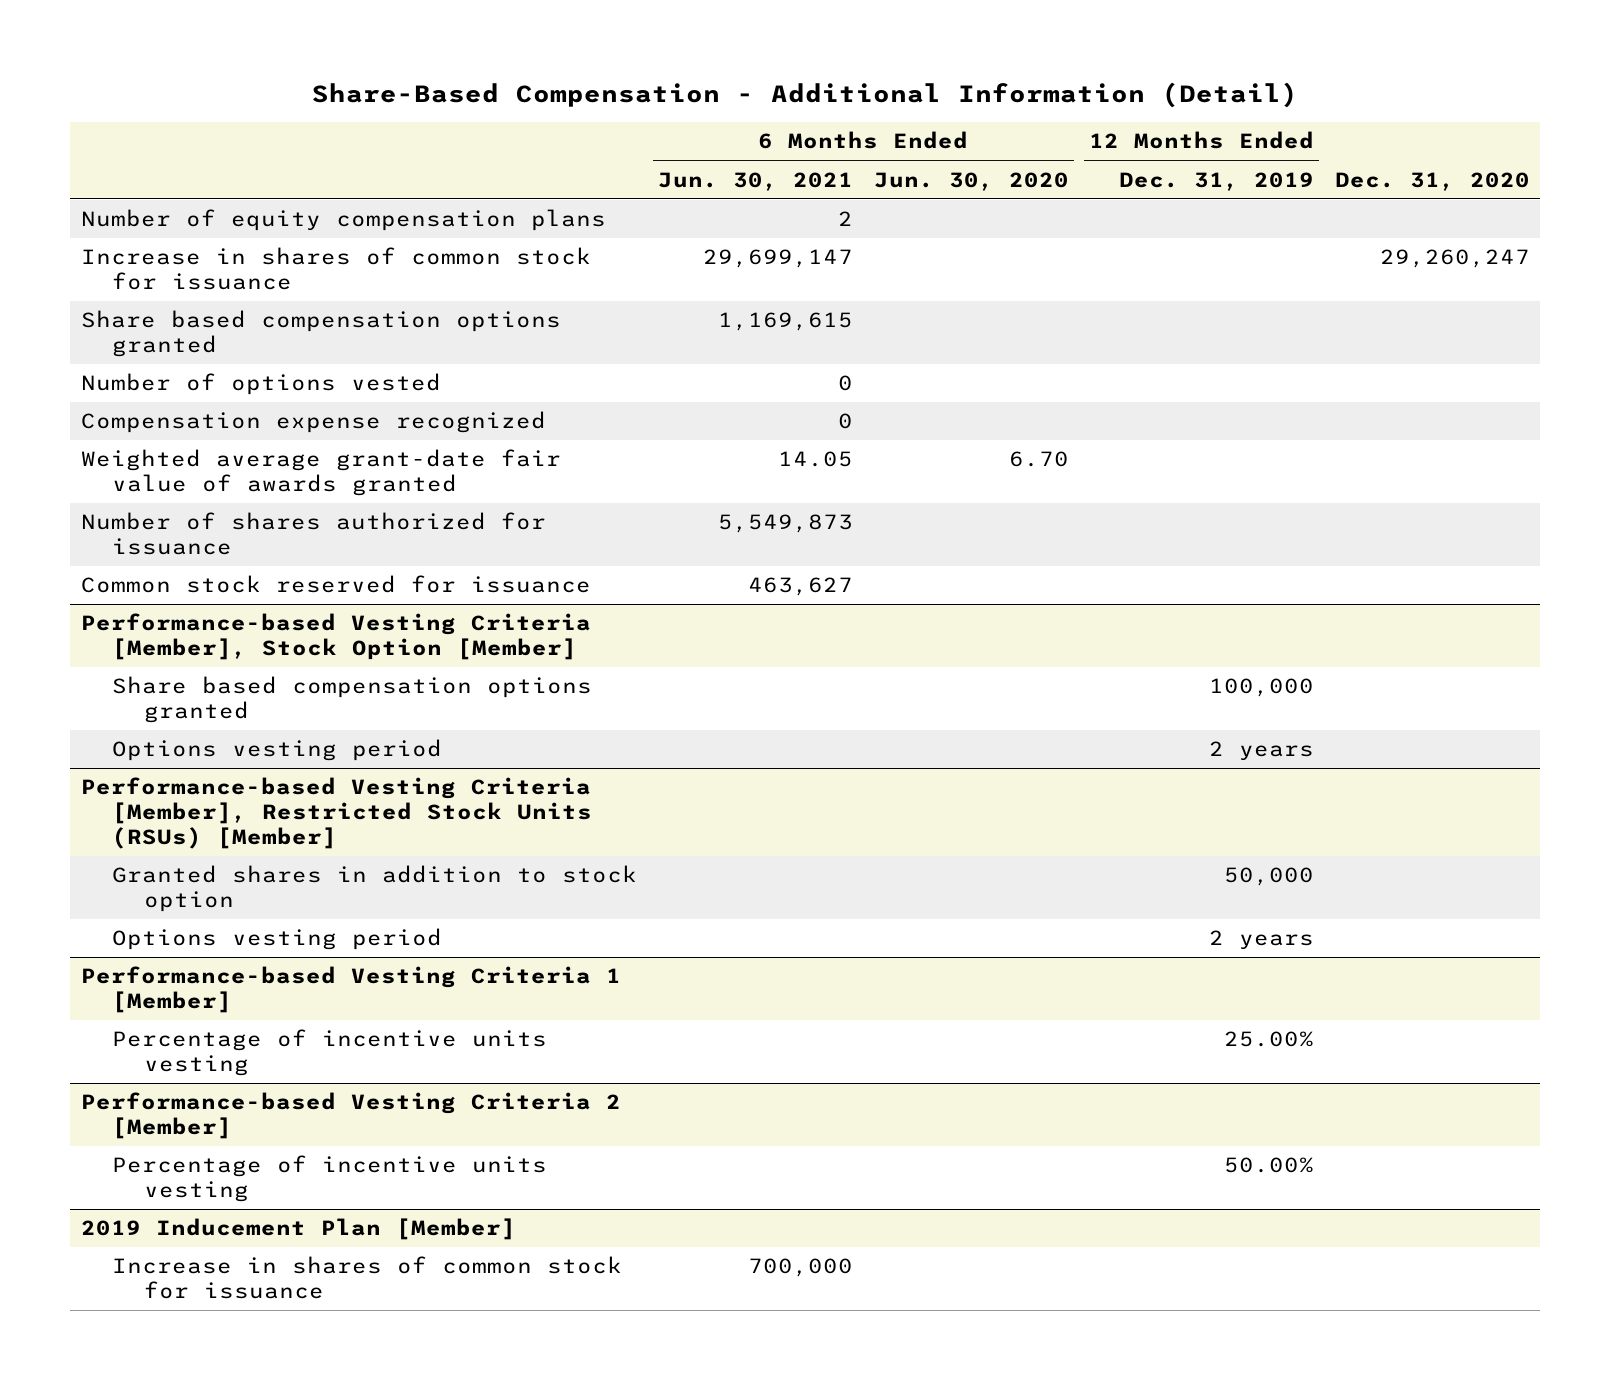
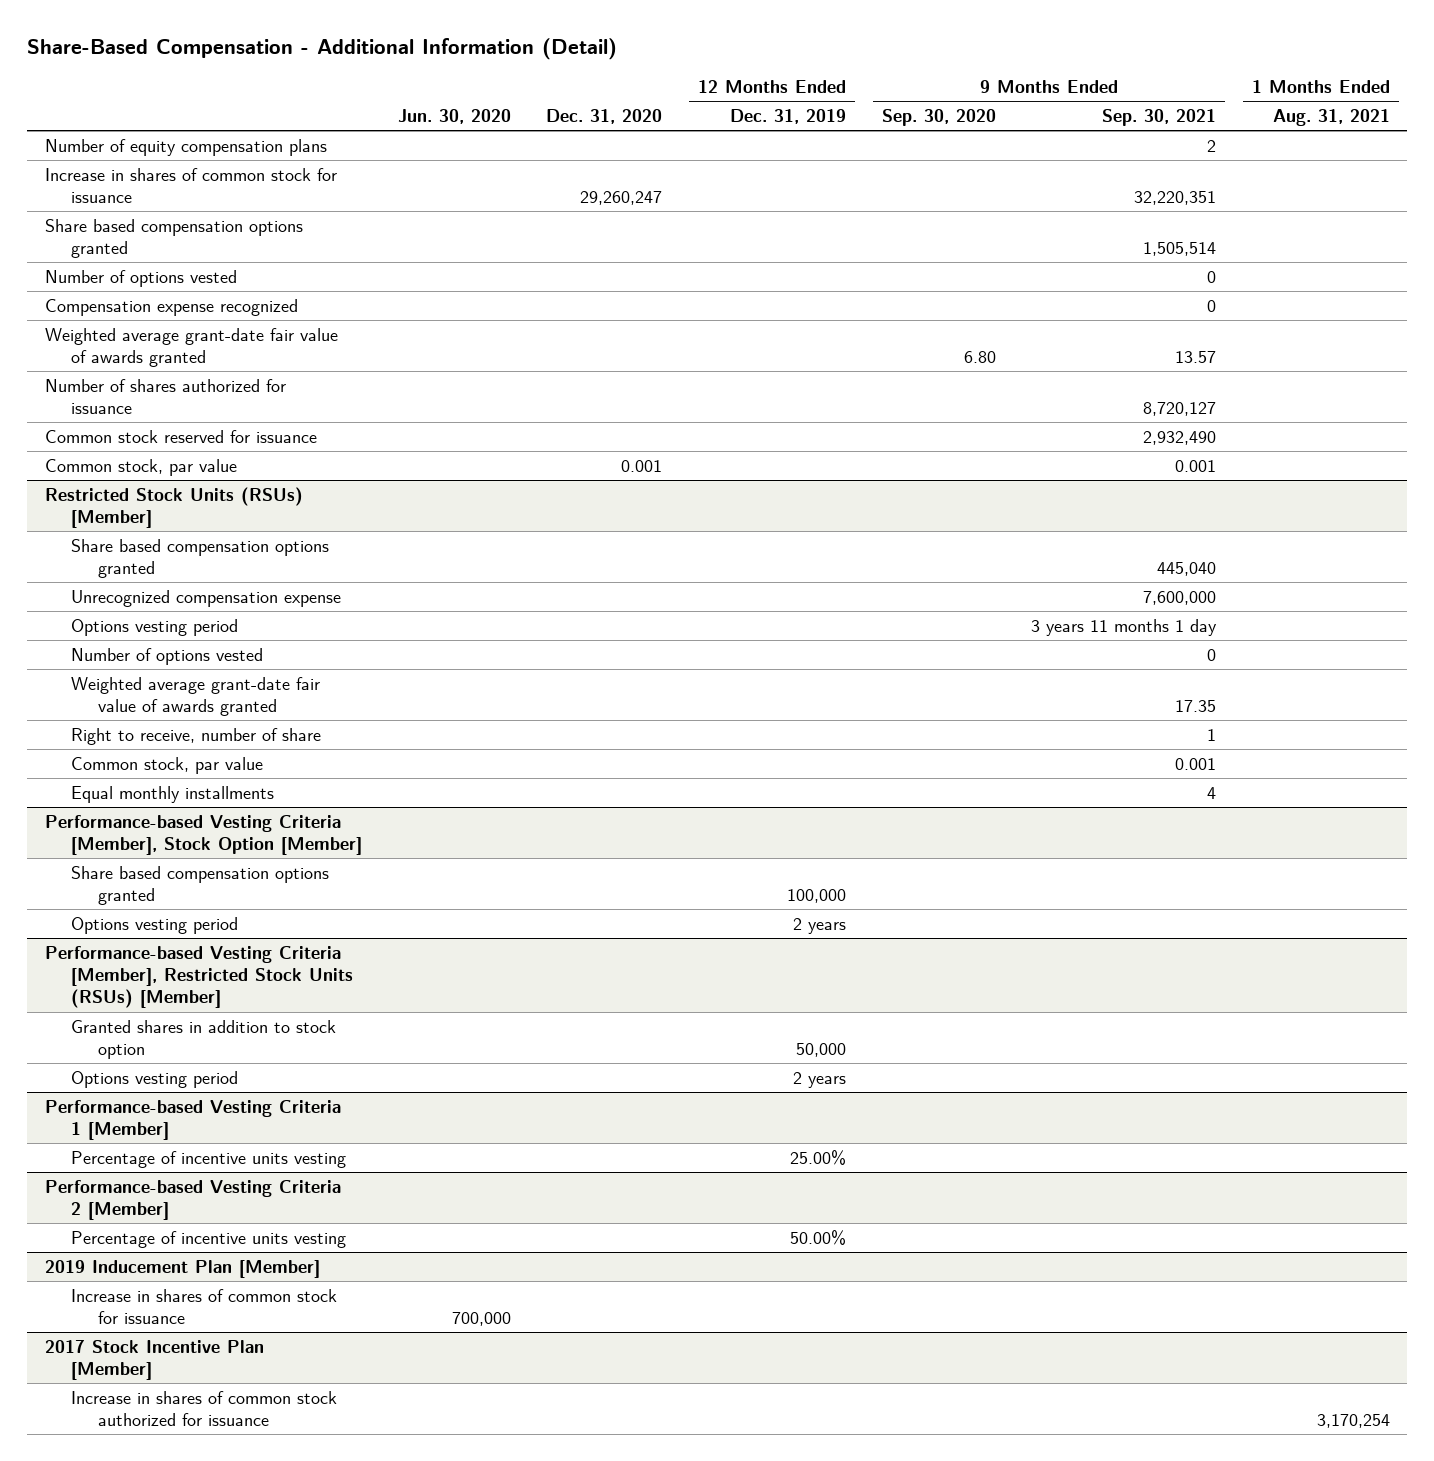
- | 6 Months Ended Jun. 30, 2021 | 6 Months Ended Jun. 30, 2020 | 12 Months Ended Dec. 31, 2019 | Dec. 31, 2020
+ | Jun. 30, 2020 | Dec. 31, 2020 | 12 Months Ended Dec. 31, 2019 | 9 Months Ended Sep. 30, 2020 | 9 Months Ended Sep. 30, 2021 | 1 Months Ended Aug. 31, 2021
+ Common stock, par value | | 0.001 | | | 0.001 |
+ Restricted Stock Units (RSUs) [Member]
+ Share based compensation options granted | | | | | 445,040 |
+ Unrecognized compensation expense | | | | | 7,600,000 |
+ Options vesting period | | | | | 3 years 11 months 1 day |
+ Number of options vested | | | | | 0 |
+ Weighted average grant-date fair value of awards granted | | | | | 17.35 |
+ Right to receive, number of share | | | | | 1 |
+ Common stock, par value | | | | | 0.001 |
+ Equal monthly installments | | | | | 4 |
+ 2017 Stock Incentive Plan [Member]
+ Increase in shares of common stock authorized for issuance | | | | | | 3,170,254

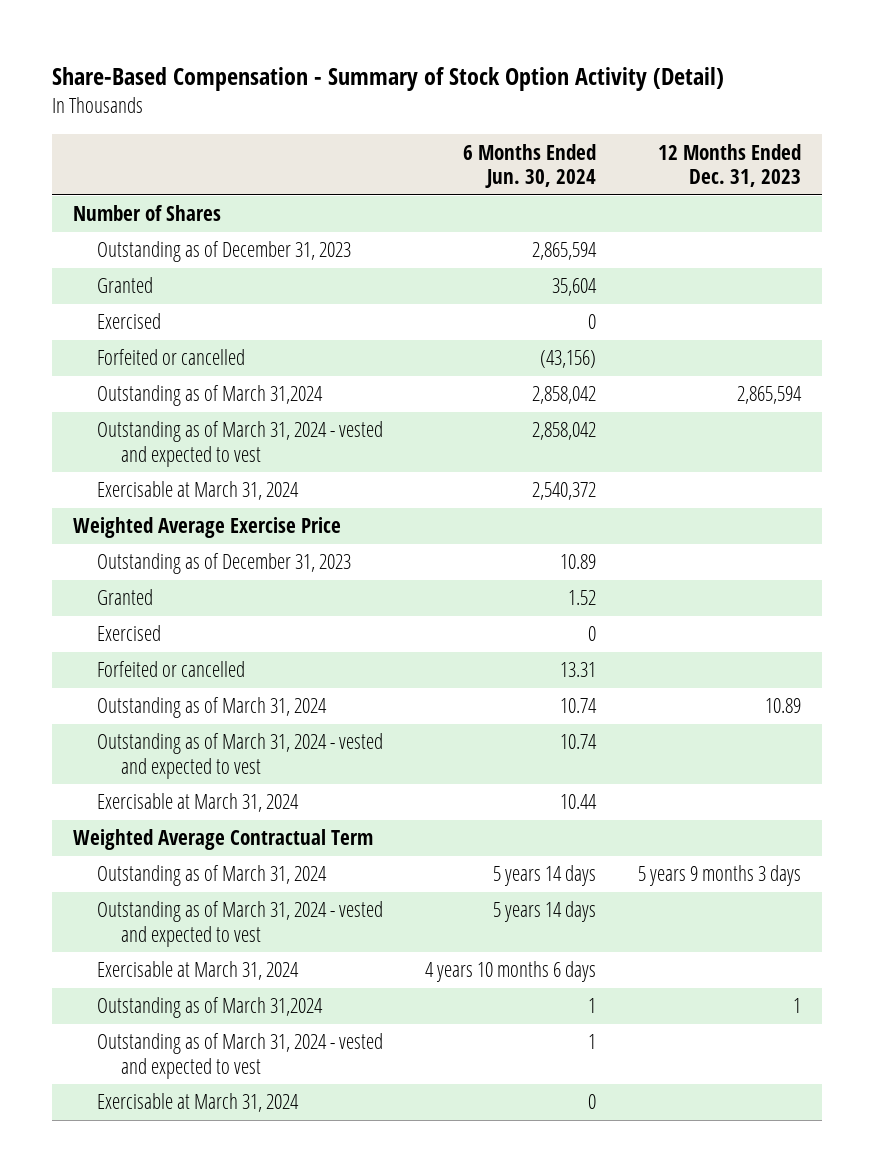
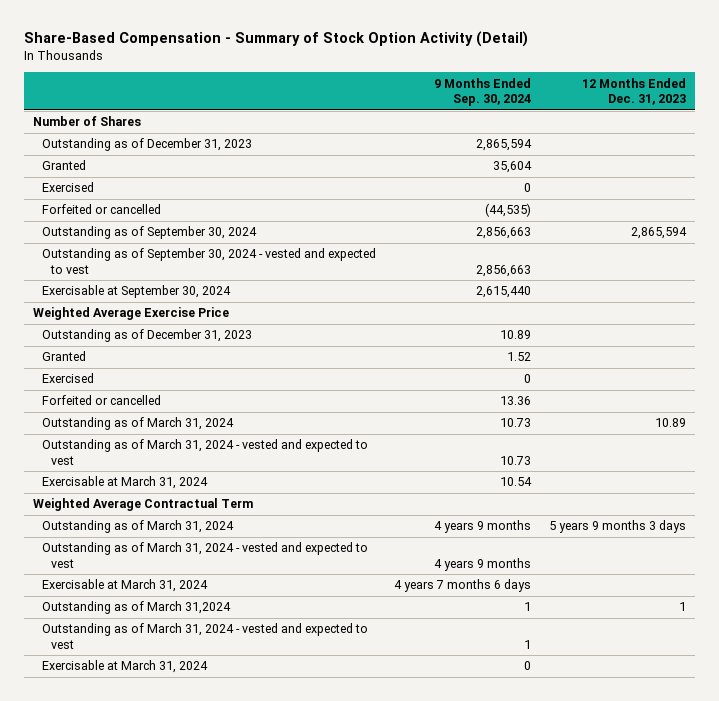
- | 6 Months Ended Jun. 30, 2024 | 12 Months Ended Dec. 31, 2023
+ | 9 Months Ended Sep. 30, 2024 | 12 Months Ended Dec. 31, 2023
- Outstanding as of March 31,2024 | 2,858,042 | 2,865,594
- Outstanding as of March 31, 2024 - vested and expected to vest | 2,858,042 |
- Exercisable at March 31, 2024 | 2,540,372 |
+ Outstanding as of September 30, 2024 | 2,856,663 | 2,865,594
+ Outstanding as of September 30, 2024 - vested and expected to vest | 2,856,663 |
+ Exercisable at September 30, 2024 | 2,615,440 |

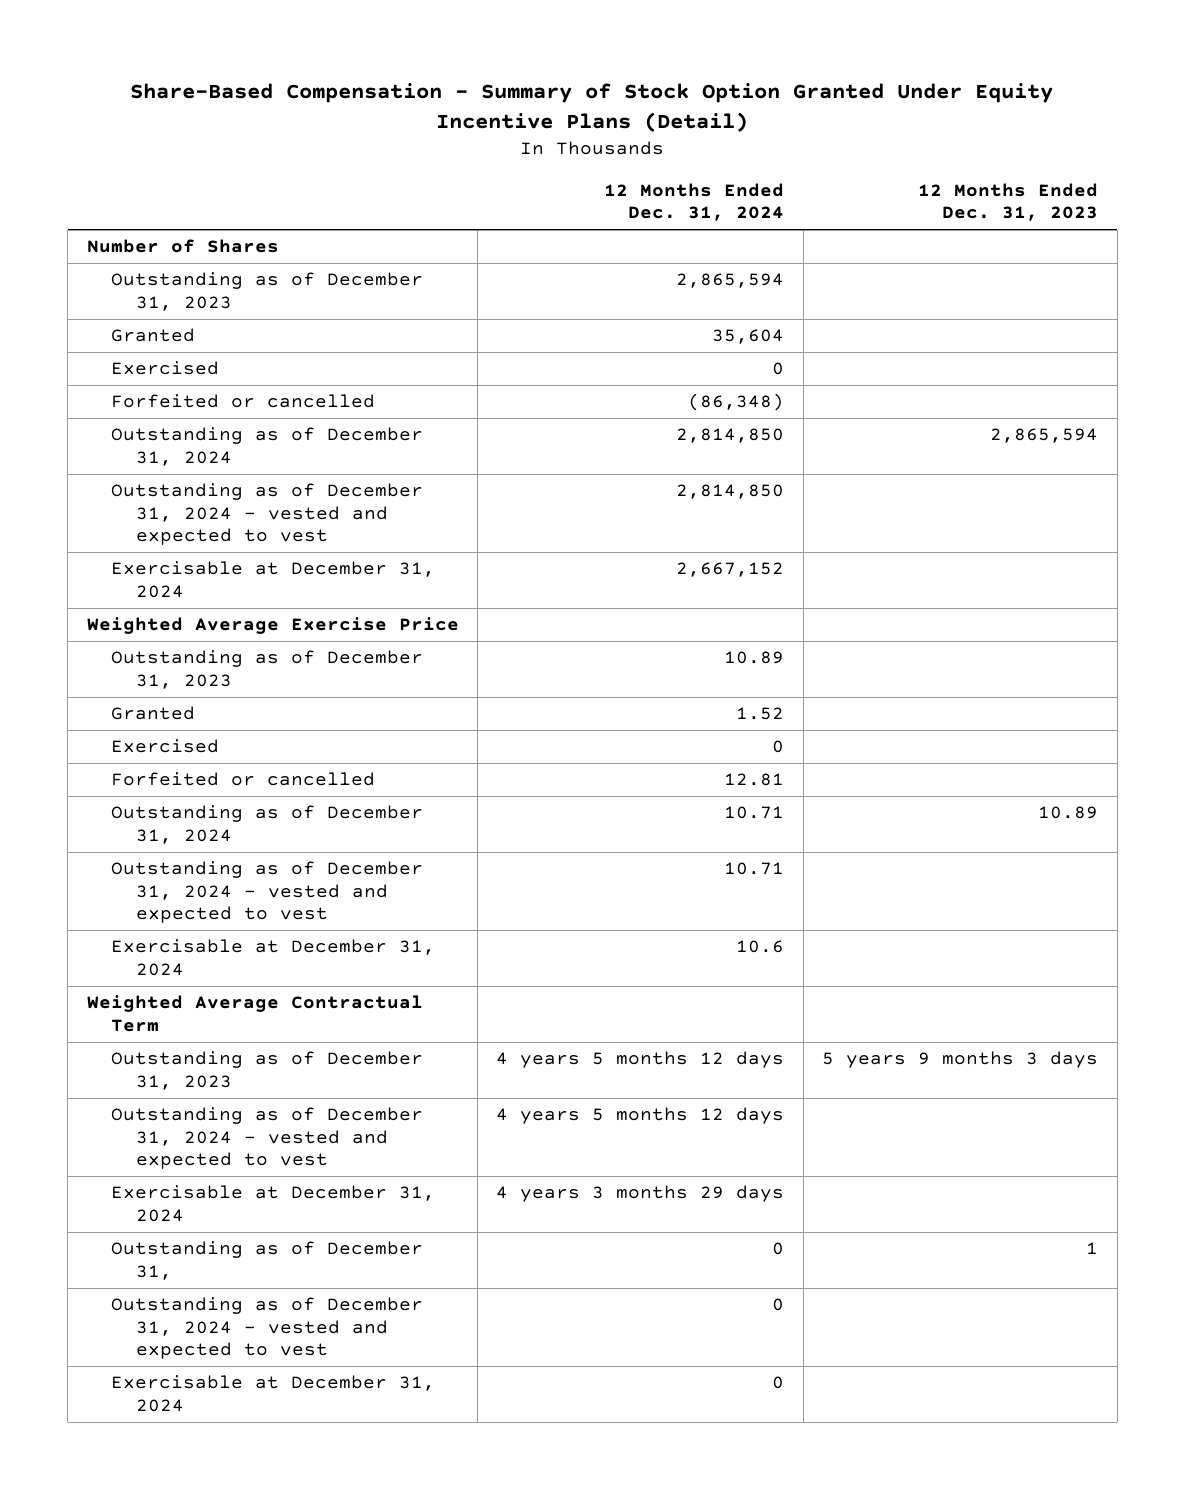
- Share-Based Compensation - Summary of Stock Option Activity (Detail)
+ Share-Based Compensation - Summary of Stock Option Granted Under Equity Incentive Plans (Detail)
- | 9 Months Ended Sep. 30, 2024 | 12 Months Ended Dec. 31, 2023
+ | 12 Months Ended Dec. 31, 2024 | 12 Months Ended Dec. 31, 2023
- Outstanding as of September 30, 2024 | 2,856,663 | 2,865,594
- Outstanding as of September 30, 2024 - vested and expected to vest | 2,856,663 |
- Exercisable at September 30, 2024 | 2,615,440 |
+ Outstanding as of December 31, 2024 | 2,814,850 | 2,865,594
+ Outstanding as of December 31, 2024 - vested and expected to vest | 2,814,850 |
+ Exercisable at December 31, 2024 | 2,667,152 |
- Outstanding as of March 31, 2024 | 10.73 | 10.89
- Outstanding as of March 31, 2024 - vested and expected to vest | 10.73 |
- Exercisable at March 31, 2024 | 10.54 |
+ Outstanding as of December 31, 2024 | 10.71 | 10.89
+ Outstanding as of December 31, 2024 - vested and expected to vest | 10.71 |
+ Exercisable at December 31, 2024 | 10.6 |
- Outstanding as of March 31, 2024 | 4 years 9 months | 5 years 9 months 3 days
- Outstanding as of March 31, 2024 - vested and expected to vest | 4 years 9 months |
- Exercisable at March 31, 2024 | 4 years 7 months 6 days |
- Outstanding as of March 31,2024 | 1 | 1
- Outstanding as of March 31, 2024 - vested and expected to vest | 1 |
- Exercisable at March 31, 2024 | 0 |
+ Outstanding as of December 31, 2023 | 4 years 5 months 12 days | 5 years 9 months 3 days
+ Outstanding as of December 31, 2024 - vested and expected to vest | 4 years 5 months 12 days |
+ Exercisable at December 31, 2024 | 4 years 3 months 29 days |
+ Outstanding as of December 31, | 0 | 1
+ Outstanding as of December 31, 2024 - vested and expected to vest | 0 |
+ Exercisable at December 31, 2024 | 0 |

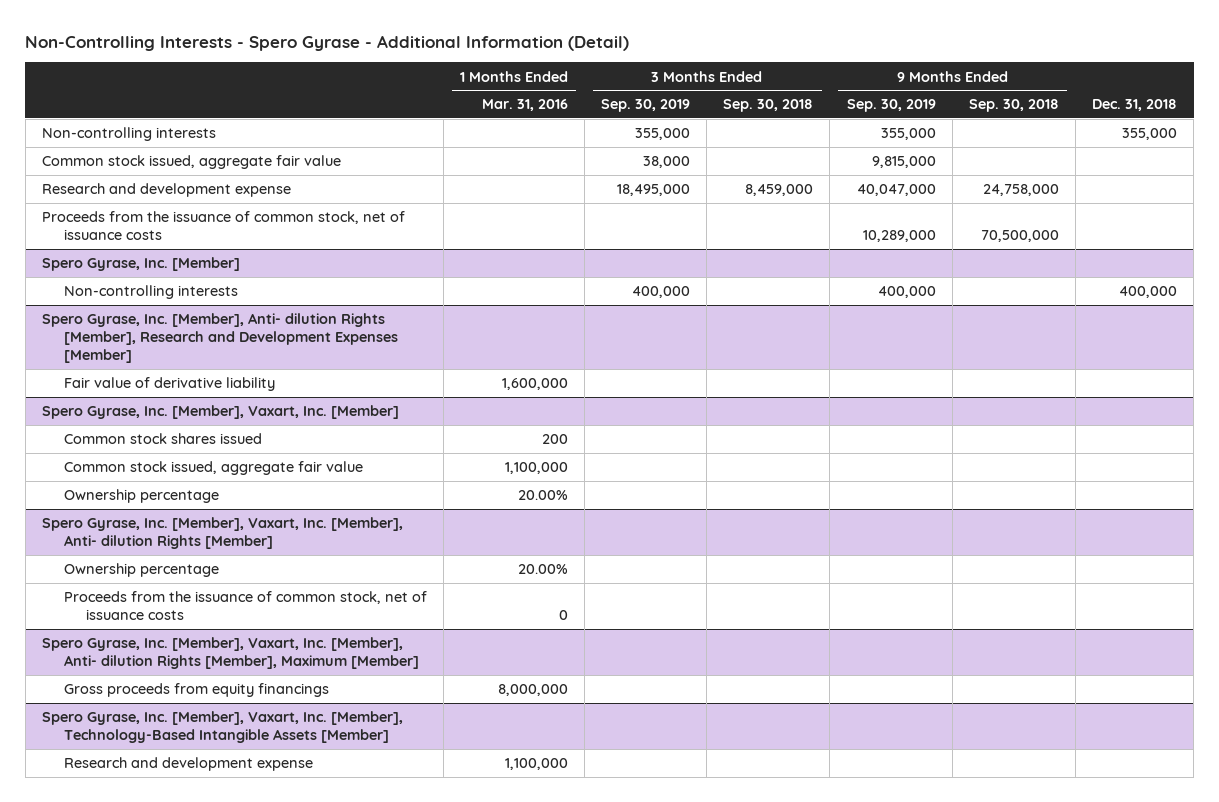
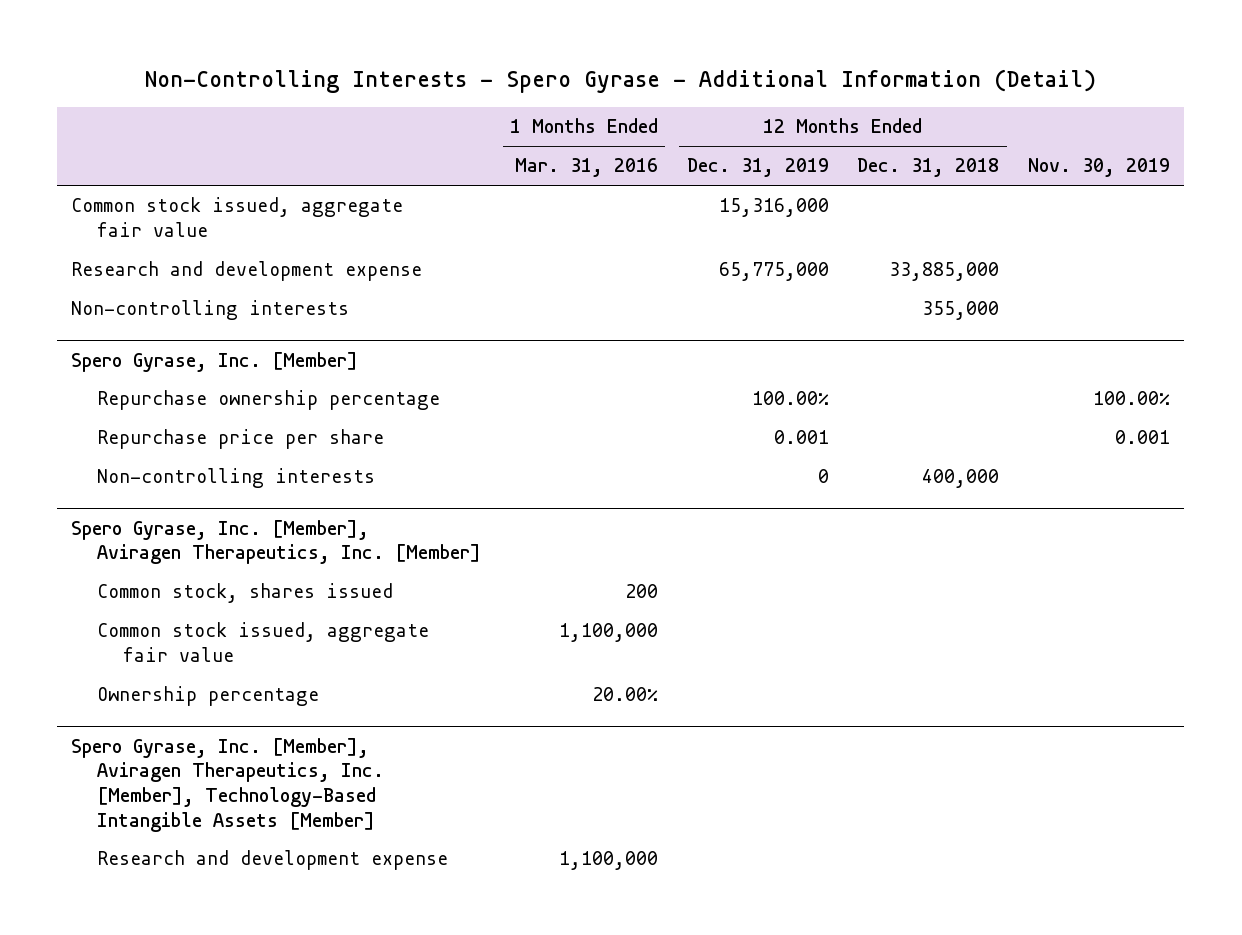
- | 1 Months Ended Mar. 31, 2016 | 3 Months Ended Sep. 30, 2019 | 3 Months Ended Sep. 30, 2018 | 9 Months Ended Sep. 30, 2019 | 9 Months Ended Sep. 30, 2018 | Dec. 31, 2018
+ | 1 Months Ended Mar. 31, 2016 | 12 Months Ended Dec. 31, 2019 | 12 Months Ended Dec. 31, 2018 | Nov. 30, 2019
- Proceeds from the issuance of common stock, net of issuance costs | | | | 10,289,000 | 70,500,000 |
moved down: Non-controlling interests | | | 355,000 |
@ Spero Gyrase, Inc. [Member]
+ Repurchase ownership percentage | | 100.00% | | 100.00%
+ Repurchase price per share | | 0.001 | | 0.001
- Spero Gyrase, Inc. [Member], Anti- dilution Rights [Member], Research and Development Expenses [Member]
- Fair value of derivative liability | 1,600,000 | | | | |
- Spero Gyrase, Inc. [Member], Vaxart, Inc. [Member]
- Common stock shares issued | 200 | | | | |
+ Spero Gyrase, Inc. [Member], Aviragen Therapeutics, Inc. [Member]
+ Common stock, shares issued | 200 | | |
- Spero Gyrase, Inc. [Member], Vaxart, Inc. [Member], Anti- dilution Rights [Member]
- Ownership percentage | 20.00% | | | | |
- Proceeds from the issuance of common stock, net of issuance costs | 0 | | | | |
- Spero Gyrase, Inc. [Member], Vaxart, Inc. [Member], Anti- dilution Rights [Member], Maximum [Member]
- Gross proceeds from equity financings | 8,000,000 | | | | |
- Spero Gyrase, Inc. [Member], Vaxart, Inc. [Member], Technology-Based Intangible Assets [Member]
+ Spero Gyrase, Inc. [Member], Aviragen Therapeutics, Inc. [Member], Technology-Based Intangible Assets [Member]

